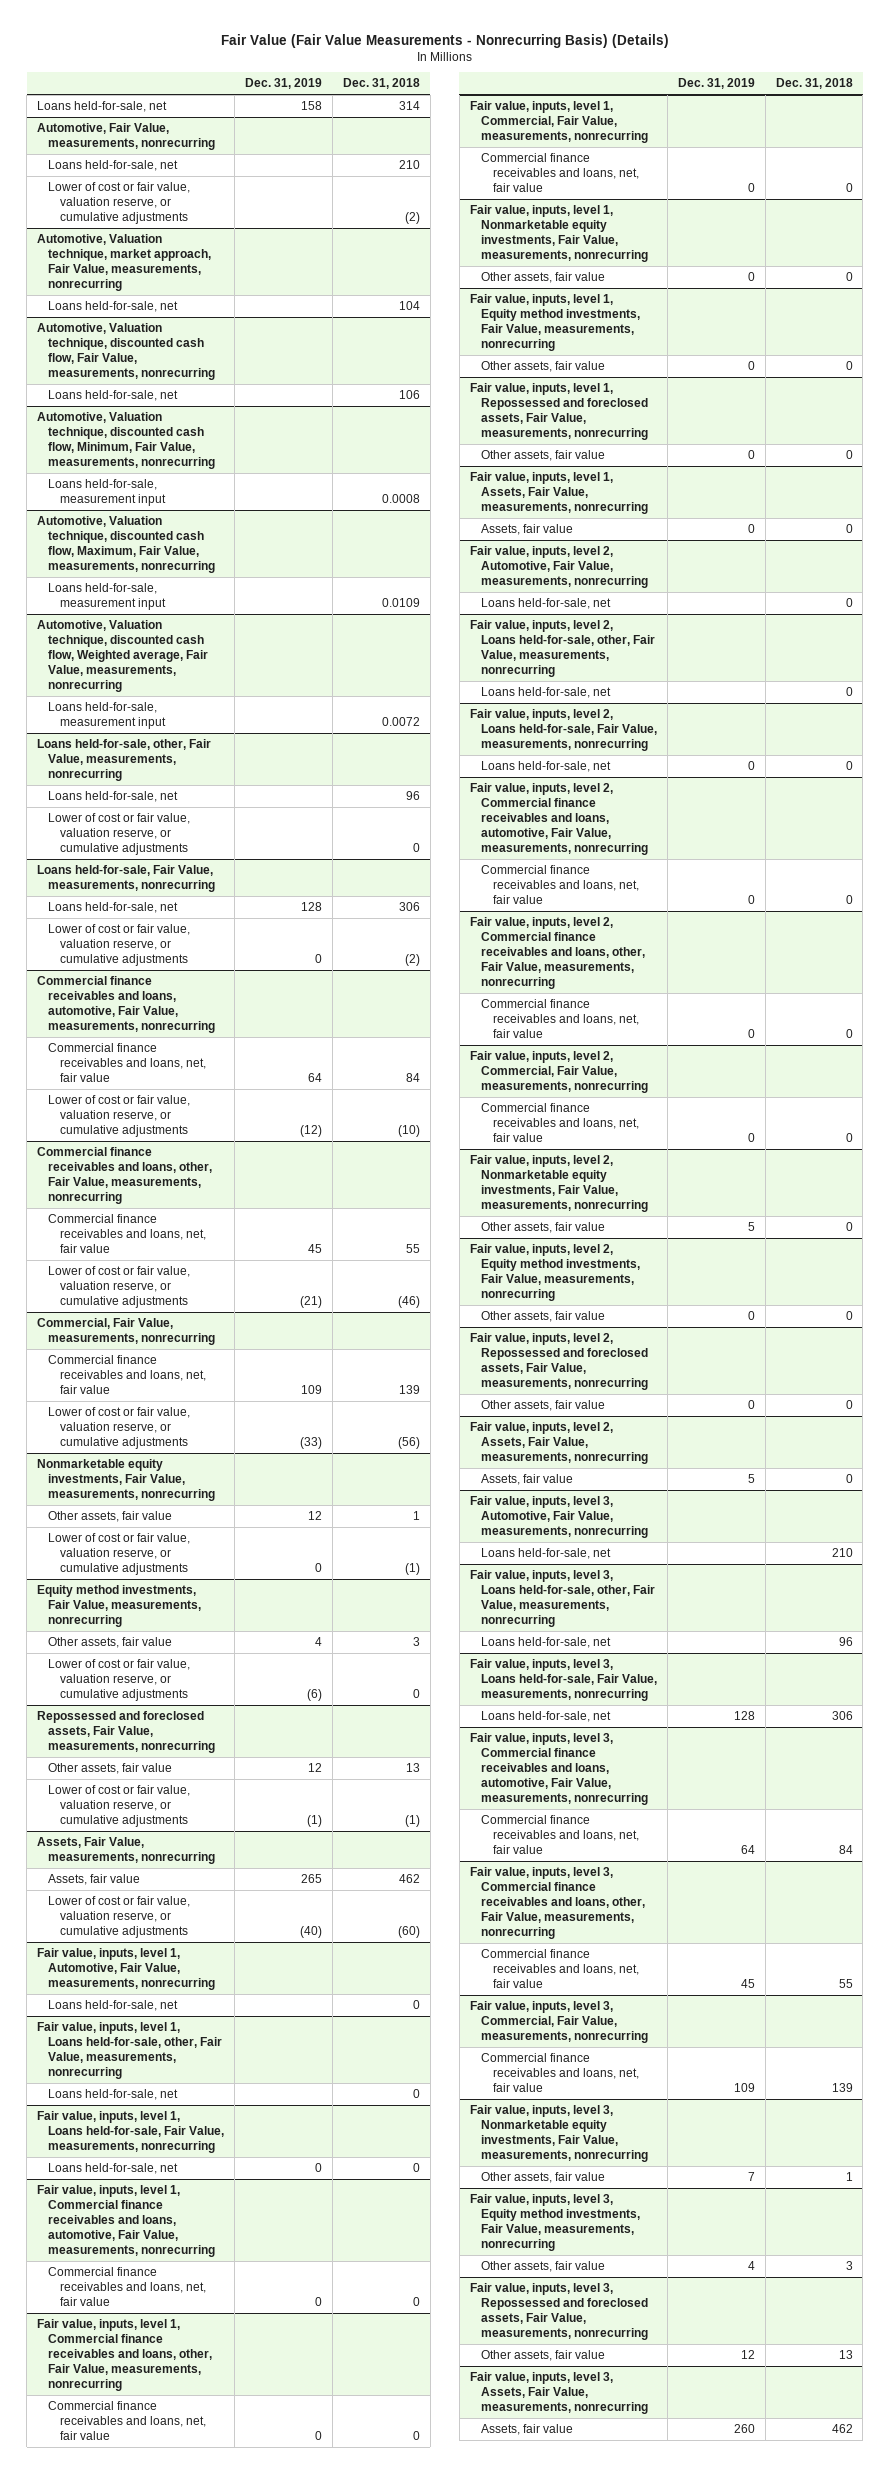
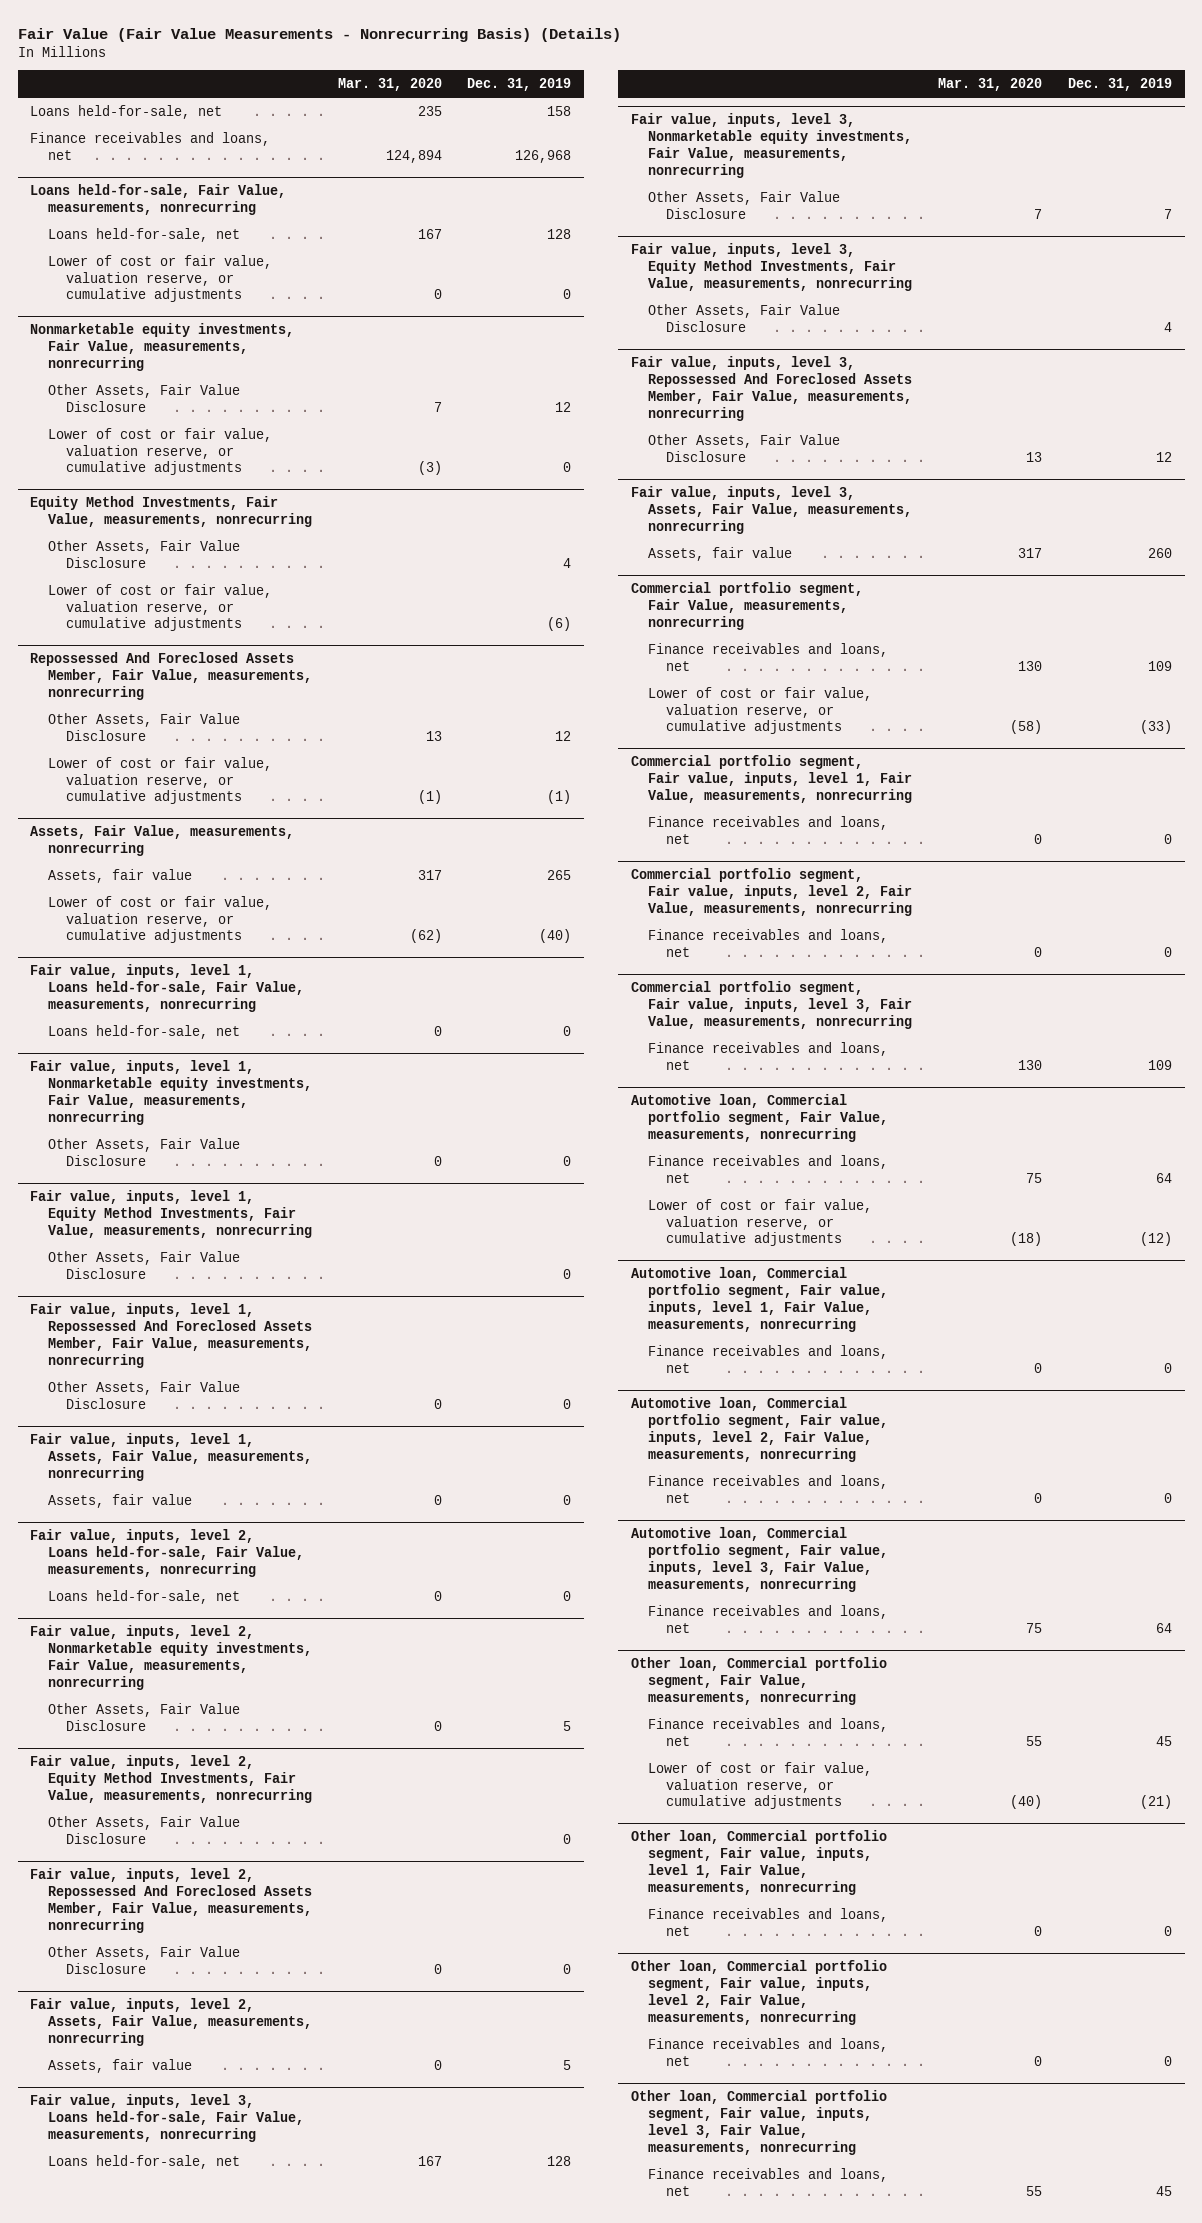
- | Dec. 31, 2019 | Dec. 31, 2018
+ | Mar. 31, 2020 | Dec. 31, 2019
- Automotive, Fair Value, measurements, nonrecurring
- Loans held-for-sale, net | | 210
- Lower of cost or fair value, valuation reserve, or cumulative adjustments | | (2)
- Automotive, Valuation technique, market approach, Fair Value, measurements, nonrecurring
- Loans held-for-sale, net | | 104
- Automotive, Valuation technique, discounted cash flow, Fair Value, measurements, nonrecurring
- Loans held-for-sale, net | | 106
- Automotive, Valuation technique, discounted cash flow, Minimum, Fair Value, measurements, nonrecurring
- Loans held-for-sale, measurement input | | 0.0008
- Automotive, Valuation technique, discounted cash flow, Maximum, Fair Value, measurements, nonrecurring
- Loans held-for-sale, measurement input | | 0.0109
- Automotive, Valuation technique, discounted cash flow, Weighted average, Fair Value, measurements, nonrecurring
- Loans held-for-sale, measurement input | | 0.0072
- Loans held-for-sale, other, Fair Value, measurements, nonrecurring
- Loans held-for-sale, net | | 96
- Lower of cost or fair value, valuation reserve, or cumulative adjustments | | 0
+ Finance receivables and loans, net | 124,894 | 126,968
- Commercial finance receivables and loans, automotive, Fair Value, measurements, nonrecurring
- Commercial finance receivables and loans, net, fair value | 64 | 84
- Lower of cost or fair value, valuation reserve, or cumulative adjustments | (12) | (10)
- Commercial finance receivables and loans, other, Fair Value, measurements, nonrecurring
- Commercial finance receivables and loans, net, fair value | 45 | 55
- Lower of cost or fair value, valuation reserve, or cumulative adjustments | (21) | (46)
- Commercial, Fair Value, measurements, nonrecurring
- Commercial finance receivables and loans, net, fair value | 109 | 139
- Lower of cost or fair value, valuation reserve, or cumulative adjustments | (33) | (56)
@ Nonmarketable equity investments, Fair Value, measurements, nonrecurring
- Other assets, fair value | 12 | 1
+ Other Assets, Fair Value Disclosure | 7 | 12
- Equity method investments, Fair Value, measurements, nonrecurring
- Other assets, fair value | 4 | 3
+ Equity Method Investments, Fair Value, measurements, nonrecurring
+ Other Assets, Fair Value Disclosure | | 4
- Repossessed and foreclosed assets, Fair Value, measurements, nonrecurring
- Other assets, fair value | 12 | 13
+ Repossessed And Foreclosed Assets Member, Fair Value, measurements, nonrecurring
+ Other Assets, Fair Value Disclosure | 13 | 12
- Fair value, inputs, level 1, Automotive, Fair Value, measurements, nonrecurring
- Loans held-for-sale, net | | 0
- Fair value, inputs, level 1, Loans held-for-sale, other, Fair Value, measurements, nonrecurring
- Loans held-for-sale, net | | 0
- Fair value, inputs, level 1, Commercial finance receivables and loans, automotive, Fair Value, measurements, nonrecurring
- Commercial finance receivables and loans, net, fair value | 0 | 0
- Fair value, inputs, level 1, Commercial finance receivables and loans, other, Fair Value, measurements, nonrecurring
- Commercial finance receivables and loans, net, fair value | 0 | 0
- Fair value, inputs, level 1, Commercial, Fair Value, measurements, nonrecurring
- Commercial finance receivables and loans, net, fair value | 0 | 0
@ Fair value, inputs, level 1, Nonmarketable equity investments, Fair Value, measurements, nonrecurring
- Other assets, fair value | 0 | 0
- Fair value, inputs, level 1, Equity method investments, Fair Value, measurements, nonrecurring
- Other assets, fair value | 0 | 0
- Fair value, inputs, level 1, Repossessed and foreclosed assets, Fair Value, measurements, nonrecurring
- Other assets, fair value | 0 | 0
@ Fair value, inputs, level 1, Nonmarketable equity investments, Fair Value, measurements, nonrecurring
+ Other Assets, Fair Value Disclosure | 0 | 0
+ Fair value, inputs, level 1, Equity Method Investments, Fair Value, measurements, nonrecurring
+ Other Assets, Fair Value Disclosure | | 0
+ Fair value, inputs, level 1, Repossessed And Foreclosed Assets Member, Fair Value, measurements, nonrecurring
+ Other Assets, Fair Value Disclosure | 0 | 0
- Fair value, inputs, level 2, Automotive, Fair Value, measurements, nonrecurring
- Loans held-for-sale, net | | 0
- Fair value, inputs, level 2, Loans held-for-sale, other, Fair Value, measurements, nonrecurring
- Loans held-for-sale, net | | 0
- Fair value, inputs, level 2, Commercial finance receivables and loans, automotive, Fair Value, measurements, nonrecurring
- Commercial finance receivables and loans, net, fair value | 0 | 0
- Fair value, inputs, level 2, Commercial finance receivables and loans, other, Fair Value, measurements, nonrecurring
- Commercial finance receivables and loans, net, fair value | 0 | 0
- Fair value, inputs, level 2, Commercial, Fair Value, measurements, nonrecurring
- Commercial finance receivables and loans, net, fair value | 0 | 0
@ Fair value, inputs, level 2, Nonmarketable equity investments, Fair Value, measurements, nonrecurring
- Other assets, fair value | 5 | 0
- Fair value, inputs, level 2, Equity method investments, Fair Value, measurements, nonrecurring
- Other assets, fair value | 0 | 0
- Fair value, inputs, level 2, Repossessed and foreclosed assets, Fair Value, measurements, nonrecurring
- Other assets, fair value | 0 | 0
@ Fair value, inputs, level 2, Nonmarketable equity investments, Fair Value, measurements, nonrecurring
+ Other Assets, Fair Value Disclosure | 0 | 5
+ Fair value, inputs, level 2, Equity Method Investments, Fair Value, measurements, nonrecurring
+ Other Assets, Fair Value Disclosure | | 0
+ Fair value, inputs, level 2, Repossessed And Foreclosed Assets Member, Fair Value, measurements, nonrecurring
+ Other Assets, Fair Value Disclosure | 0 | 0
- Fair value, inputs, level 3, Automotive, Fair Value, measurements, nonrecurring
- Loans held-for-sale, net | | 210
- Fair value, inputs, level 3, Loans held-for-sale, other, Fair Value, measurements, nonrecurring
- Loans held-for-sale, net | | 96
- Fair value, inputs, level 3, Commercial finance receivables and loans, automotive, Fair Value, measurements, nonrecurring
- Commercial finance receivables and loans, net, fair value | 64 | 84
- Fair value, inputs, level 3, Commercial finance receivables and loans, other, Fair Value, measurements, nonrecurring
- Commercial finance receivables and loans, net, fair value | 45 | 55
- Fair value, inputs, level 3, Commercial, Fair Value, measurements, nonrecurring
- Commercial finance receivables and loans, net, fair value | 109 | 139
@ Fair value, inputs, level 3, Nonmarketable equity investments, Fair Value, measurements, nonrecurring
- Other assets, fair value | 7 | 1
- Fair value, inputs, level 3, Equity method investments, Fair Value, measurements, nonrecurring
- Other assets, fair value | 4 | 3
- Fair value, inputs, level 3, Repossessed and foreclosed assets, Fair Value, measurements, nonrecurring
- Other assets, fair value | 12 | 13
@ Fair value, inputs, level 3, Nonmarketable equity investments, Fair Value, measurements, nonrecurring
+ Other Assets, Fair Value Disclosure | 7 | 7
+ Fair value, inputs, level 3, Equity Method Investments, Fair Value, measurements, nonrecurring
+ Other Assets, Fair Value Disclosure | | 4
+ Fair value, inputs, level 3, Repossessed And Foreclosed Assets Member, Fair Value, measurements, nonrecurring
+ Other Assets, Fair Value Disclosure | 13 | 12
+ Commercial portfolio segment, Fair Value, measurements, nonrecurring
+ Finance receivables and loans, net | 130 | 109
+ Lower of cost or fair value, valuation reserve, or cumulative adjustments | (58) | (33)
+ Commercial portfolio segment, Fair value, inputs, level 1, Fair Value, measurements, nonrecurring
+ Finance receivables and loans, net | 0 | 0
+ Commercial portfolio segment, Fair value, inputs, level 2, Fair Value, measurements, nonrecurring
+ Finance receivables and loans, net | 0 | 0
+ Commercial portfolio segment, Fair value, inputs, level 3, Fair Value, measurements, nonrecurring
+ Finance receivables and loans, net | 130 | 109
+ Automotive loan, Commercial portfolio segment, Fair Value, measurements, nonrecurring
+ Finance receivables and loans, net | 75 | 64
+ Lower of cost or fair value, valuation reserve, or cumulative adjustments | (18) | (12)
+ Automotive loan, Commercial portfolio segment, Fair value, inputs, level 1, Fair Value, measurements, nonrecurring
+ Finance receivables and loans, net | 0 | 0
+ Automotive loan, Commercial portfolio segment, Fair value, inputs, level 2, Fair Value, measurements, nonrecurring
+ Finance receivables and loans, net | 0 | 0
+ Automotive loan, Commercial portfolio segment, Fair value, inputs, level 3, Fair Value, measurements, nonrecurring
+ Finance receivables and loans, net | 75 | 64
+ Other loan, Commercial portfolio segment, Fair Value, measurements, nonrecurring
+ Finance receivables and loans, net | 55 | 45
+ Lower of cost or fair value, valuation reserve, or cumulative adjustments | (40) | (21)
+ Other loan, Commercial portfolio segment, Fair value, inputs, level 1, Fair Value, measurements, nonrecurring
+ Finance receivables and loans, net | 0 | 0
+ Other loan, Commercial portfolio segment, Fair value, inputs, level 2, Fair Value, measurements, nonrecurring
+ Finance receivables and loans, net | 0 | 0
+ Other loan, Commercial portfolio segment, Fair value, inputs, level 3, Fair Value, measurements, nonrecurring
+ Finance receivables and loans, net | 55 | 45

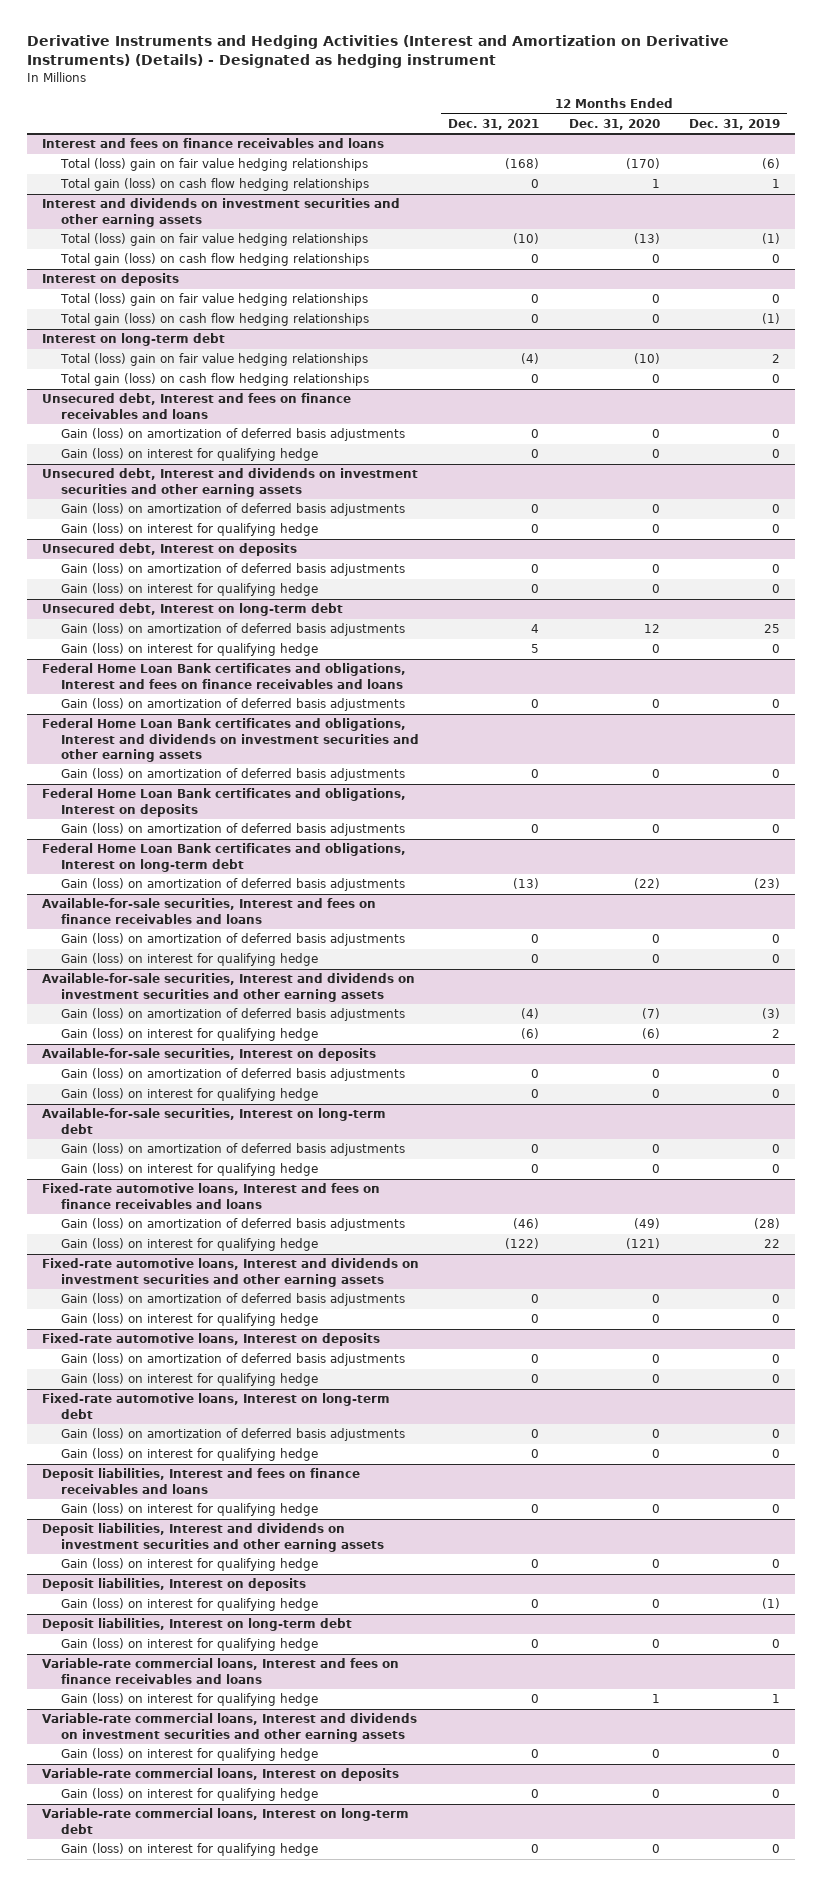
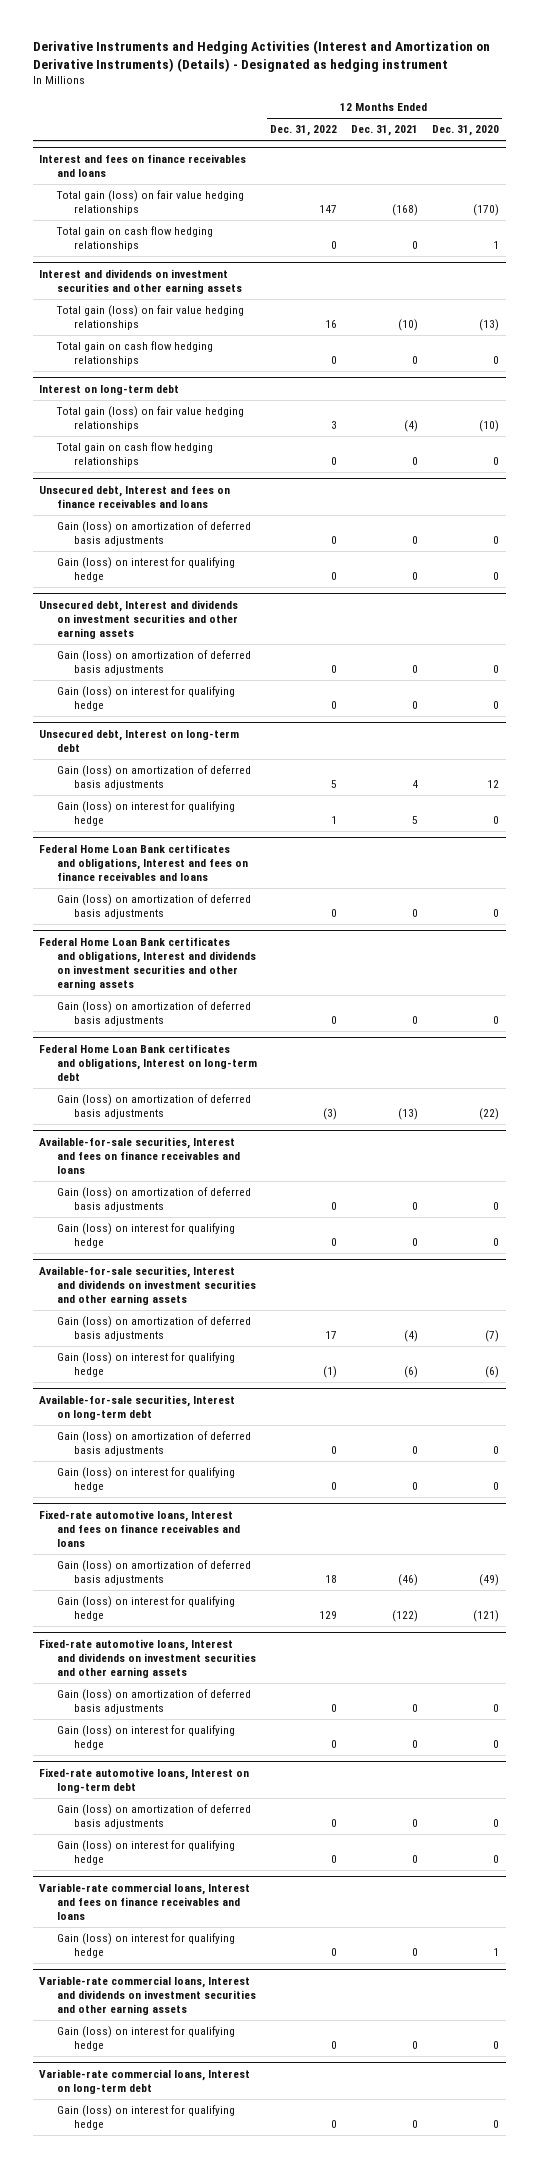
- | 12 Months Ended Dec. 31, 2021 | 12 Months Ended Dec. 31, 2020 | 12 Months Ended Dec. 31, 2019
+ | 12 Months Ended Dec. 31, 2022 | 12 Months Ended Dec. 31, 2021 | 12 Months Ended Dec. 31, 2020
@ Interest and fees on finance receivables and loans
- Total (loss) gain on fair value hedging relationships | (168) | (170) | (6)
- Total gain (loss) on cash flow hedging relationships | 0 | 1 | 1
+ Total gain (loss) on fair value hedging relationships | 147 | (168) | (170)
+ Total gain on cash flow hedging relationships | 0 | 0 | 1
@ Interest and dividends on investment securities and other earning assets
- Total (loss) gain on fair value hedging relationships | (10) | (13) | (1)
- Total gain (loss) on cash flow hedging relationships | 0 | 0 | 0
- Interest on deposits
- Total (loss) gain on fair value hedging relationships | 0 | 0 | 0
- Total gain (loss) on cash flow hedging relationships | 0 | 0 | (1)
@ Interest and dividends on investment securities and other earning assets
+ Total gain (loss) on fair value hedging relationships | 16 | (10) | (13)
+ Total gain on cash flow hedging relationships | 0 | 0 | 0
@ Interest on long-term debt
- Total (loss) gain on fair value hedging relationships | (4) | (10) | 2
- Total gain (loss) on cash flow hedging relationships | 0 | 0 | 0
+ Total gain (loss) on fair value hedging relationships | 3 | (4) | (10)
+ Total gain on cash flow hedging relationships | 0 | 0 | 0
- Unsecured debt, Interest on deposits
- Gain (loss) on amortization of deferred basis adjustments | 0 | 0 | 0
- Gain (loss) on interest for qualifying hedge | 0 | 0 | 0
- Federal Home Loan Bank certificates and obligations, Interest on deposits
- Gain (loss) on amortization of deferred basis adjustments | 0 | 0 | 0
- Available-for-sale securities, Interest on deposits
- Gain (loss) on amortization of deferred basis adjustments | 0 | 0 | 0
- Gain (loss) on interest for qualifying hedge | 0 | 0 | 0
- Fixed-rate automotive loans, Interest on deposits
- Gain (loss) on amortization of deferred basis adjustments | 0 | 0 | 0
- Gain (loss) on interest for qualifying hedge | 0 | 0 | 0
- Deposit liabilities, Interest and fees on finance receivables and loans
- Gain (loss) on interest for qualifying hedge | 0 | 0 | 0
- Deposit liabilities, Interest and dividends on investment securities and other earning assets
- Gain (loss) on interest for qualifying hedge | 0 | 0 | 0
- Deposit liabilities, Interest on deposits
- Gain (loss) on interest for qualifying hedge | 0 | 0 | (1)
- Deposit liabilities, Interest on long-term debt
- Gain (loss) on interest for qualifying hedge | 0 | 0 | 0
- Variable-rate commercial loans, Interest on deposits
- Gain (loss) on interest for qualifying hedge | 0 | 0 | 0

